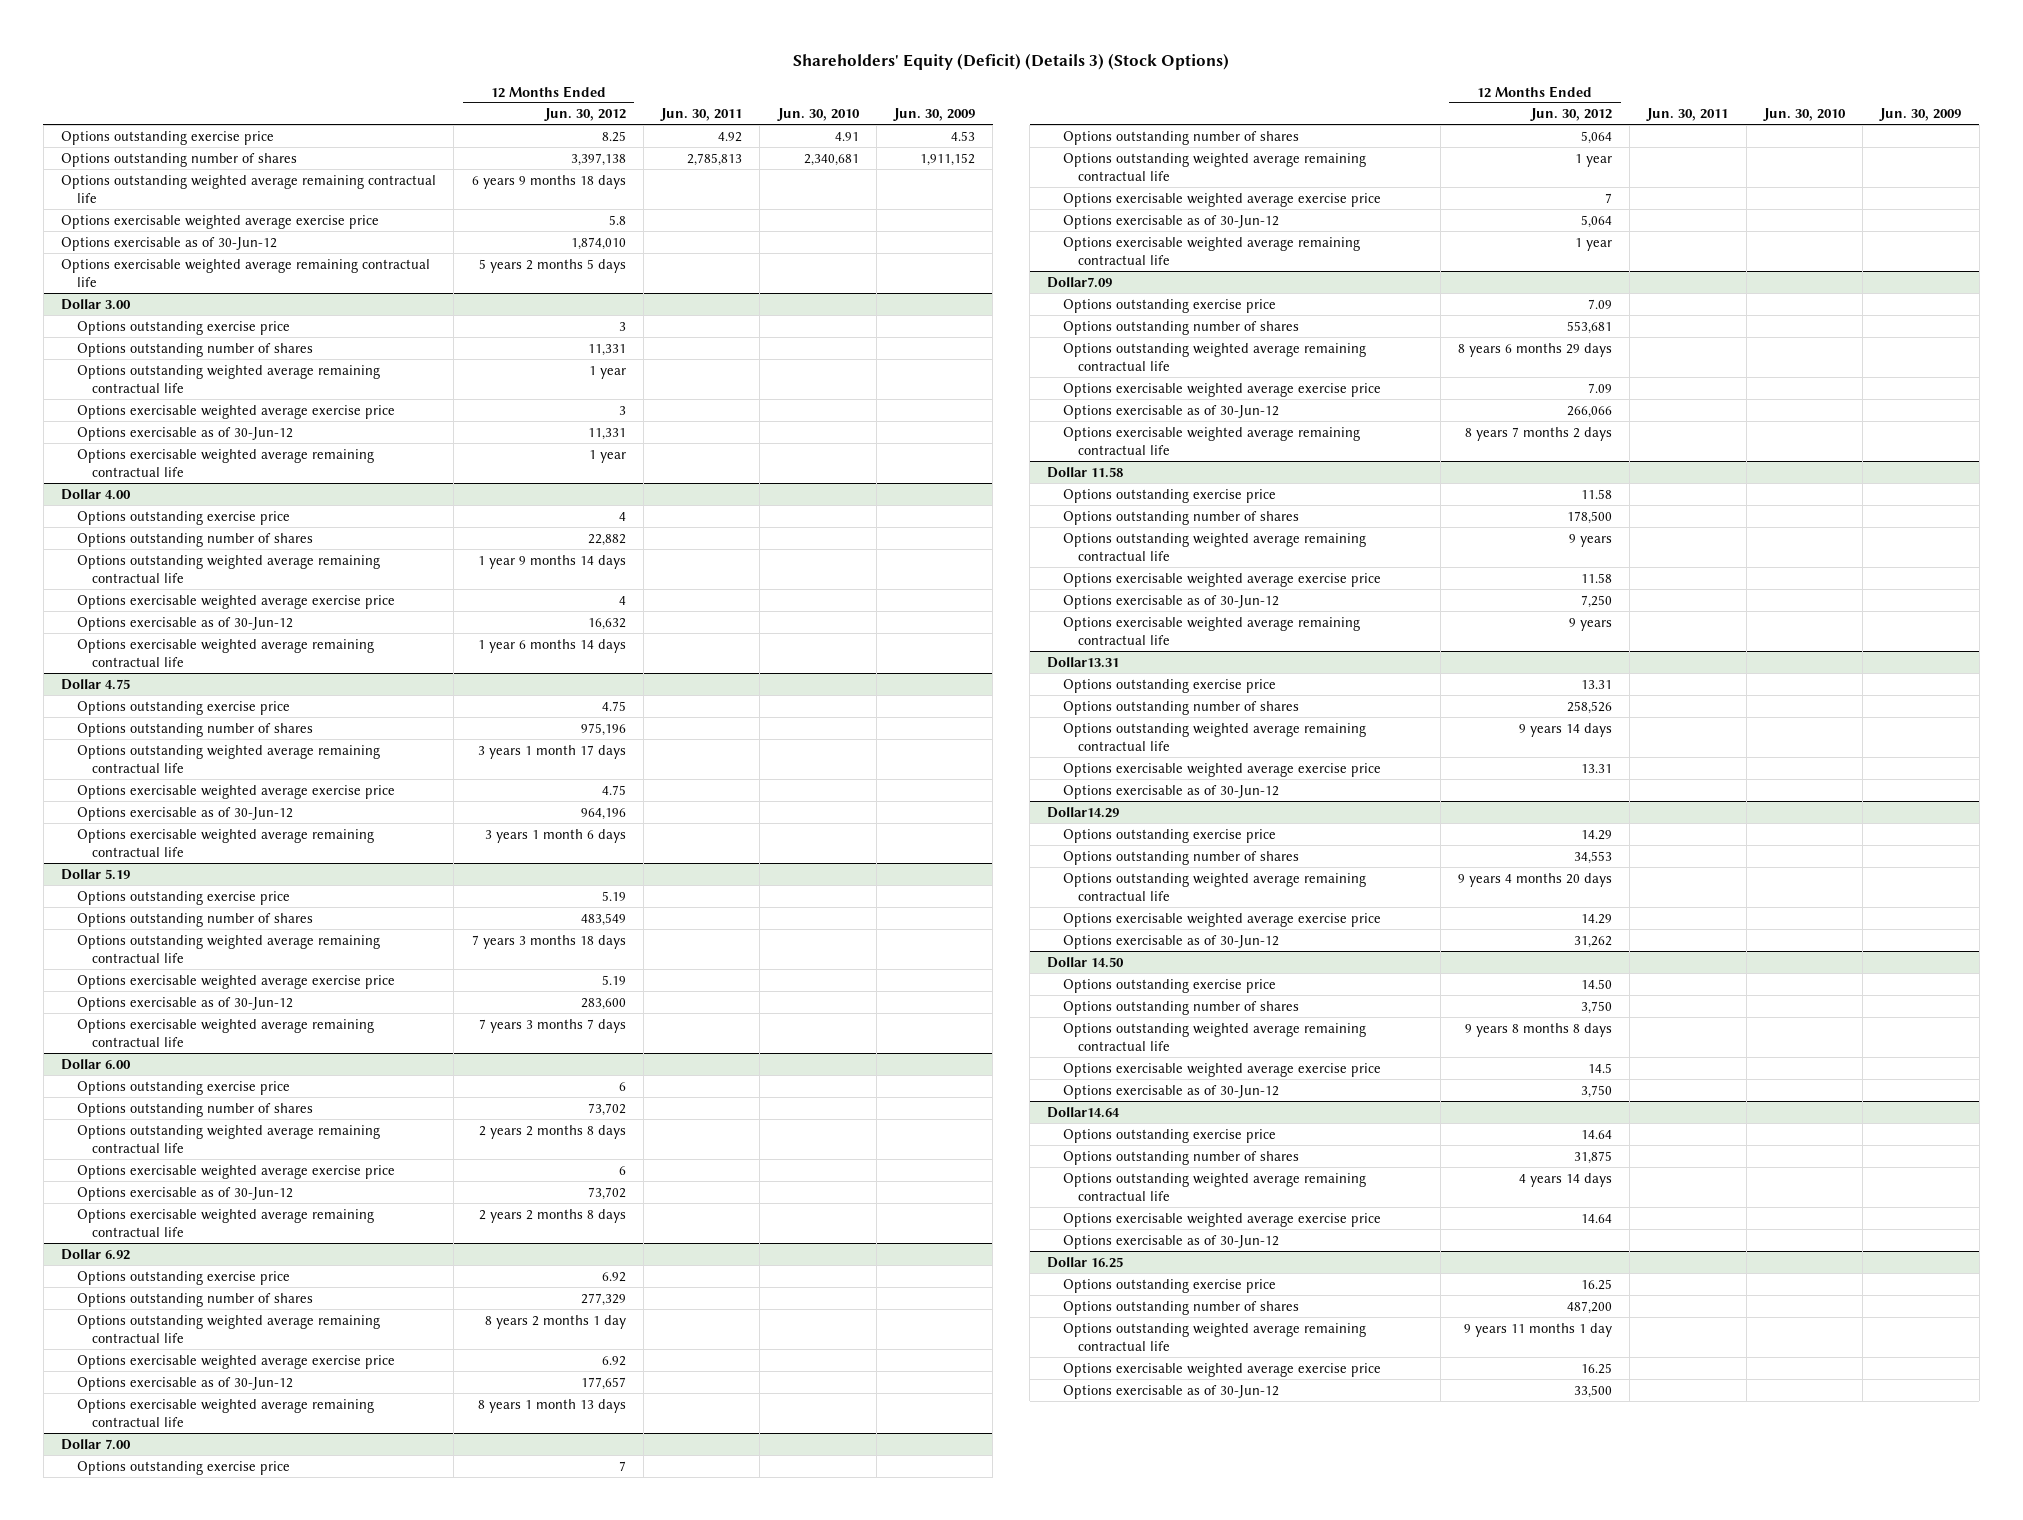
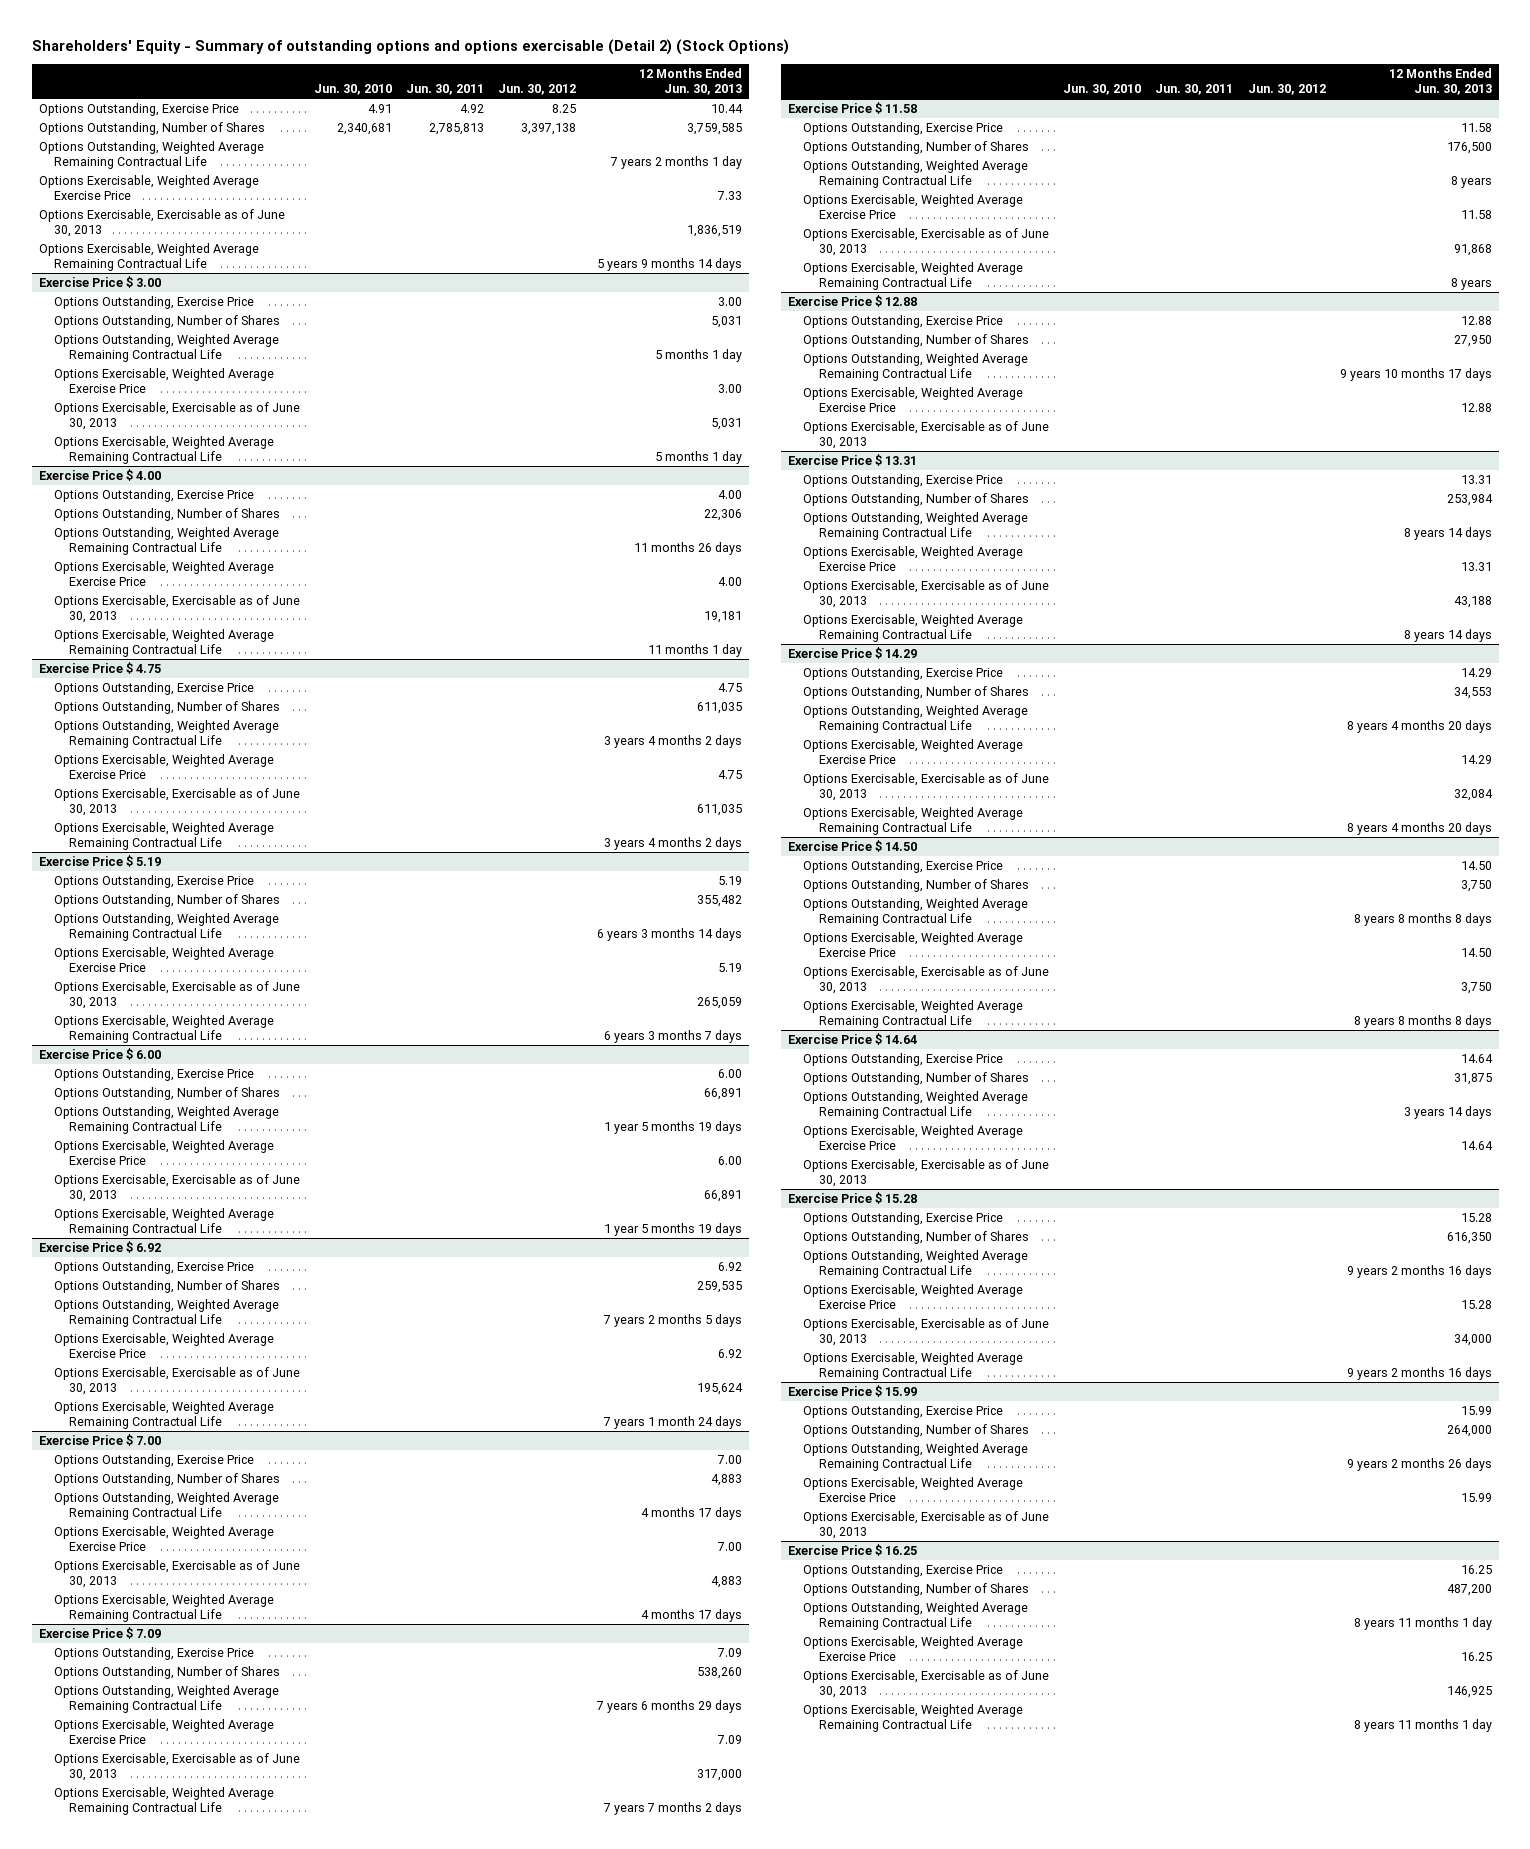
- Shareholders' Equity (Deficit) (Details 3) (Stock Options)
+ Shareholders' Equity - Summary of outstanding options and options exercisable (Detail 2) (Stock Options)
- | 12 Months Ended Jun. 30, 2012 | Jun. 30, 2011 | Jun. 30, 2010 | Jun. 30, 2009
+ | Jun. 30, 2010 | Jun. 30, 2011 | Jun. 30, 2012 | 12 Months Ended Jun. 30, 2013
- Options outstanding exercise price | 8.25 | 4.92 | 4.91 | 4.53
- Options outstanding number of shares | 3,397,138 | 2,785,813 | 2,340,681 | 1,911,152
- Options outstanding weighted average remaining contractual life | 6 years 9 months 18 days | | |
- Options exercisable weighted average exercise price | 5.8 | | |
- Options exercisable as of 30-Jun-12 | 1,874,010 | | |
- Options exercisable weighted average remaining contractual life | 5 years 2 months 5 days | | |
- Dollar 3.00
- Options outstanding exercise price | 3 | | |
- Options outstanding number of shares | 11,331 | | |
- Options outstanding weighted average remaining contractual life | 1 year | | |
- Options exercisable weighted average exercise price | 3 | | |
- Options exercisable as of 30-Jun-12 | 11,331 | | |
- Options exercisable weighted average remaining contractual life | 1 year | | |
- Dollar 4.00
- Options outstanding exercise price | 4 | | |
- Options outstanding number of shares | 22,882 | | |
- Options outstanding weighted average remaining contractual life | 1 year 9 months 14 days | | |
- Options exercisable weighted average exercise price | 4 | | |
- Options exercisable as of 30-Jun-12 | 16,632 | | |
- Options exercisable weighted average remaining contractual life | 1 year 6 months 14 days | | |
- Dollar 4.75
- Options outstanding exercise price | 4.75 | | |
- Options outstanding number of shares | 975,196 | | |
- Options outstanding weighted average remaining contractual life | 3 years 1 month 17 days | | |
- Options exercisable weighted average exercise price | 4.75 | | |
- Options exercisable as of 30-Jun-12 | 964,196 | | |
- Options exercisable weighted average remaining contractual life | 3 years 1 month 6 days | | |
- Dollar 5.19
- Options outstanding exercise price | 5.19 | | |
- Options outstanding number of shares | 483,549 | | |
- Options outstanding weighted average remaining contractual life | 7 years 3 months 18 days | | |
- Options exercisable weighted average exercise price | 5.19 | | |
- Options exercisable as of 30-Jun-12 | 283,600 | | |
- Options exercisable weighted average remaining contractual life | 7 years 3 months 7 days | | |
- Dollar 6.00
- Options outstanding exercise price | 6 | | |
- Options outstanding number of shares | 73,702 | | |
- Options outstanding weighted average remaining contractual life | 2 years 2 months 8 days | | |
- Options exercisable weighted average exercise price | 6 | | |
- Options exercisable as of 30-Jun-12 | 73,702 | | |
- Options exercisable weighted average remaining contractual life | 2 years 2 months 8 days | | |
- Dollar 6.92
- Options outstanding exercise price | 6.92 | | |
- Options outstanding number of shares | 277,329 | | |
- Options outstanding weighted average remaining contractual life | 8 years 2 months 1 day | | |
- Options exercisable weighted average exercise price | 6.92 | | |
- Options exercisable as of 30-Jun-12 | 177,657 | | |
- Options exercisable weighted average remaining contractual life | 8 years 1 month 13 days | | |
- Dollar 7.00
- Options outstanding exercise price | 7 | | |
- Options outstanding number of shares | 5,064 | | |
- Options outstanding weighted average remaining contractual life | 1 year | | |
- Options exercisable weighted average exercise price | 7 | | |
- Options exercisable as of 30-Jun-12 | 5,064 | | |
- Options exercisable weighted average remaining contractual life | 1 year | | |
- Dollar7.09
- Options outstanding exercise price | 7.09 | | |
- Options outstanding number of shares | 553,681 | | |
- Options outstanding weighted average remaining contractual life | 8 years 6 months 29 days | | |
- Options exercisable weighted average exercise price | 7.09 | | |
- Options exercisable as of 30-Jun-12 | 266,066 | | |
- Options exercisable weighted average remaining contractual life | 8 years 7 months 2 days | | |
- Dollar 11.58
- Options outstanding exercise price | 11.58 | | |
- Options outstanding number of shares | 178,500 | | |
- Options outstanding weighted average remaining contractual life | 9 years | | |
- Options exercisable weighted average exercise price | 11.58 | | |
- Options exercisable as of 30-Jun-12 | 7,250 | | |
- Options exercisable weighted average remaining contractual life | 9 years | | |
- Dollar13.31
- Options outstanding exercise price | 13.31 | | |
- Options outstanding number of shares | 258,526 | | |
- Options outstanding weighted average remaining contractual life | 9 years 14 days | | |
- Options exercisable weighted average exercise price | 13.31 | | |
- Options exercisable as of 30-Jun-12
- Dollar14.29
- Options outstanding exercise price | 14.29 | | |
- Options outstanding number of shares | 34,553 | | |
- Options outstanding weighted average remaining contractual life | 9 years 4 months 20 days | | |
- Options exercisable weighted average exercise price | 14.29 | | |
- Options exercisable as of 30-Jun-12 | 31,262 | | |
- Dollar 14.50
- Options outstanding exercise price | 14.50 | | |
- Options outstanding number of shares | 3,750 | | |
- Options outstanding weighted average remaining contractual life | 9 years 8 months 8 days | | |
- Options exercisable weighted average exercise price | 14.5 | | |
- Options exercisable as of 30-Jun-12 | 3,750 | | |
- Dollar14.64
- Options outstanding exercise price | 14.64 | | |
- Options outstanding number of shares | 31,875 | | |
- Options outstanding weighted average remaining contractual life | 4 years 14 days | | |
- Options exercisable weighted average exercise price | 14.64 | | |
- Options exercisable as of 30-Jun-12
- Dollar 16.25
- Options outstanding exercise price | 16.25 | | |
- Options outstanding number of shares | 487,200 | | |
- Options outstanding weighted average remaining contractual life | 9 years 11 months 1 day | | |
- Options exercisable weighted average exercise price | 16.25 | | |
- Options exercisable as of 30-Jun-12 | 33,500 | | |
+ Options Outstanding, Exercise Price | 4.91 | 4.92 | 8.25 | 10.44
+ Options Outstanding, Number of Shares | 2,340,681 | 2,785,813 | 3,397,138 | 3,759,585
+ Options Outstanding, Weighted Average Remaining Contractual Life | | | | 7 years 2 months 1 day
+ Options Exercisable, Weighted Average Exercise Price | | | | 7.33
+ Options Exercisable, Exercisable as of June 30, 2013 | | | | 1,836,519
+ Options Exercisable, Weighted Average Remaining Contractual Life | | | | 5 years 9 months 14 days
+ Exercise Price $ 3.00
+ Options Outstanding, Exercise Price | | | | 3.00
+ Options Outstanding, Number of Shares | | | | 5,031
+ Options Outstanding, Weighted Average Remaining Contractual Life | | | | 5 months 1 day
+ Options Exercisable, Weighted Average Exercise Price | | | | 3.00
+ Options Exercisable, Exercisable as of June 30, 2013 | | | | 5,031
+ Options Exercisable, Weighted Average Remaining Contractual Life | | | | 5 months 1 day
+ Exercise Price $ 4.00
+ Options Outstanding, Exercise Price | | | | 4.00
+ Options Outstanding, Number of Shares | | | | 22,306
+ Options Outstanding, Weighted Average Remaining Contractual Life | | | | 11 months 26 days
+ Options Exercisable, Weighted Average Exercise Price | | | | 4.00
+ Options Exercisable, Exercisable as of June 30, 2013 | | | | 19,181
+ Options Exercisable, Weighted Average Remaining Contractual Life | | | | 11 months 1 day
+ Exercise Price $ 4.75
+ Options Outstanding, Exercise Price | | | | 4.75
+ Options Outstanding, Number of Shares | | | | 611,035
+ Options Outstanding, Weighted Average Remaining Contractual Life | | | | 3 years 4 months 2 days
+ Options Exercisable, Weighted Average Exercise Price | | | | 4.75
+ Options Exercisable, Exercisable as of June 30, 2013 | | | | 611,035
+ Options Exercisable, Weighted Average Remaining Contractual Life | | | | 3 years 4 months 2 days
+ Exercise Price $ 5.19
+ Options Outstanding, Exercise Price | | | | 5.19
+ Options Outstanding, Number of Shares | | | | 355,482
+ Options Outstanding, Weighted Average Remaining Contractual Life | | | | 6 years 3 months 14 days
+ Options Exercisable, Weighted Average Exercise Price | | | | 5.19
+ Options Exercisable, Exercisable as of June 30, 2013 | | | | 265,059
+ Options Exercisable, Weighted Average Remaining Contractual Life | | | | 6 years 3 months 7 days
+ Exercise Price $ 6.00
+ Options Outstanding, Exercise Price | | | | 6.00
+ Options Outstanding, Number of Shares | | | | 66,891
+ Options Outstanding, Weighted Average Remaining Contractual Life | | | | 1 year 5 months 19 days
+ Options Exercisable, Weighted Average Exercise Price | | | | 6.00
+ Options Exercisable, Exercisable as of June 30, 2013 | | | | 66,891
+ Options Exercisable, Weighted Average Remaining Contractual Life | | | | 1 year 5 months 19 days
+ Exercise Price $ 6.92
+ Options Outstanding, Exercise Price | | | | 6.92
+ Options Outstanding, Number of Shares | | | | 259,535
+ Options Outstanding, Weighted Average Remaining Contractual Life | | | | 7 years 2 months 5 days
+ Options Exercisable, Weighted Average Exercise Price | | | | 6.92
+ Options Exercisable, Exercisable as of June 30, 2013 | | | | 195,624
+ Options Exercisable, Weighted Average Remaining Contractual Life | | | | 7 years 1 month 24 days
+ Exercise Price $ 7.00
+ Options Outstanding, Exercise Price | | | | 7.00
+ Options Outstanding, Number of Shares | | | | 4,883
+ Options Outstanding, Weighted Average Remaining Contractual Life | | | | 4 months 17 days
+ Options Exercisable, Weighted Average Exercise Price | | | | 7.00
+ Options Exercisable, Exercisable as of June 30, 2013 | | | | 4,883
+ Options Exercisable, Weighted Average Remaining Contractual Life | | | | 4 months 17 days
+ Exercise Price $ 7.09
+ Options Outstanding, Exercise Price | | | | 7.09
+ Options Outstanding, Number of Shares | | | | 538,260
+ Options Outstanding, Weighted Average Remaining Contractual Life | | | | 7 years 6 months 29 days
+ Options Exercisable, Weighted Average Exercise Price | | | | 7.09
+ Options Exercisable, Exercisable as of June 30, 2013 | | | | 317,000
+ Options Exercisable, Weighted Average Remaining Contractual Life | | | | 7 years 7 months 2 days
+ Exercise Price $ 11.58
+ Options Outstanding, Exercise Price | | | | 11.58
+ Options Outstanding, Number of Shares | | | | 176,500
+ Options Outstanding, Weighted Average Remaining Contractual Life | | | | 8 years
+ Options Exercisable, Weighted Average Exercise Price | | | | 11.58
+ Options Exercisable, Exercisable as of June 30, 2013 | | | | 91,868
+ Options Exercisable, Weighted Average Remaining Contractual Life | | | | 8 years
+ Exercise Price $ 12.88
+ Options Outstanding, Exercise Price | | | | 12.88
+ Options Outstanding, Number of Shares | | | | 27,950
+ Options Outstanding, Weighted Average Remaining Contractual Life | | | | 9 years 10 months 17 days
+ Options Exercisable, Weighted Average Exercise Price | | | | 12.88
+ Options Exercisable, Exercisable as of June 30, 2013
+ Exercise Price $ 13.31
+ Options Outstanding, Exercise Price | | | | 13.31
+ Options Outstanding, Number of Shares | | | | 253,984
+ Options Outstanding, Weighted Average Remaining Contractual Life | | | | 8 years 14 days
+ Options Exercisable, Weighted Average Exercise Price | | | | 13.31
+ Options Exercisable, Exercisable as of June 30, 2013 | | | | 43,188
+ Options Exercisable, Weighted Average Remaining Contractual Life | | | | 8 years 14 days
+ Exercise Price $ 14.29
+ Options Outstanding, Exercise Price | | | | 14.29
+ Options Outstanding, Number of Shares | | | | 34,553
+ Options Outstanding, Weighted Average Remaining Contractual Life | | | | 8 years 4 months 20 days
+ Options Exercisable, Weighted Average Exercise Price | | | | 14.29
+ Options Exercisable, Exercisable as of June 30, 2013 | | | | 32,084
+ Options Exercisable, Weighted Average Remaining Contractual Life | | | | 8 years 4 months 20 days
+ Exercise Price $ 14.50
+ Options Outstanding, Exercise Price | | | | 14.50
+ Options Outstanding, Number of Shares | | | | 3,750
+ Options Outstanding, Weighted Average Remaining Contractual Life | | | | 8 years 8 months 8 days
+ Options Exercisable, Weighted Average Exercise Price | | | | 14.50
+ Options Exercisable, Exercisable as of June 30, 2013 | | | | 3,750
+ Options Exercisable, Weighted Average Remaining Contractual Life | | | | 8 years 8 months 8 days
+ Exercise Price $ 14.64
+ Options Outstanding, Exercise Price | | | | 14.64
+ Options Outstanding, Number of Shares | | | | 31,875
+ Options Outstanding, Weighted Average Remaining Contractual Life | | | | 3 years 14 days
+ Options Exercisable, Weighted Average Exercise Price | | | | 14.64
+ Options Exercisable, Exercisable as of June 30, 2013
+ Exercise Price $ 15.28
+ Options Outstanding, Exercise Price | | | | 15.28
+ Options Outstanding, Number of Shares | | | | 616,350
+ Options Outstanding, Weighted Average Remaining Contractual Life | | | | 9 years 2 months 16 days
+ Options Exercisable, Weighted Average Exercise Price | | | | 15.28
+ Options Exercisable, Exercisable as of June 30, 2013 | | | | 34,000
+ Options Exercisable, Weighted Average Remaining Contractual Life | | | | 9 years 2 months 16 days
+ Exercise Price $ 15.99
+ Options Outstanding, Exercise Price | | | | 15.99
+ Options Outstanding, Number of Shares | | | | 264,000
+ Options Outstanding, Weighted Average Remaining Contractual Life | | | | 9 years 2 months 26 days
+ Options Exercisable, Weighted Average Exercise Price | | | | 15.99
+ Options Exercisable, Exercisable as of June 30, 2013
+ Exercise Price $ 16.25
+ Options Outstanding, Exercise Price | | | | 16.25
+ Options Outstanding, Number of Shares | | | | 487,200
+ Options Outstanding, Weighted Average Remaining Contractual Life | | | | 8 years 11 months 1 day
+ Options Exercisable, Weighted Average Exercise Price | | | | 16.25
+ Options Exercisable, Exercisable as of June 30, 2013 | | | | 146,925
+ Options Exercisable, Weighted Average Remaining Contractual Life | | | | 8 years 11 months 1 day

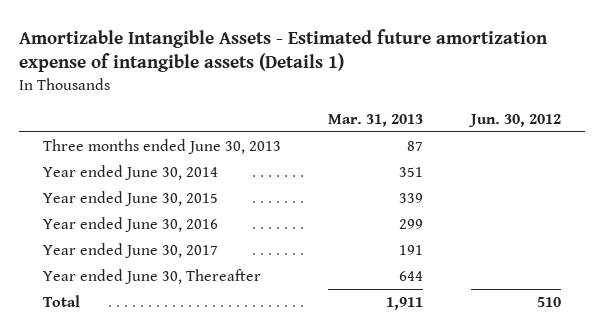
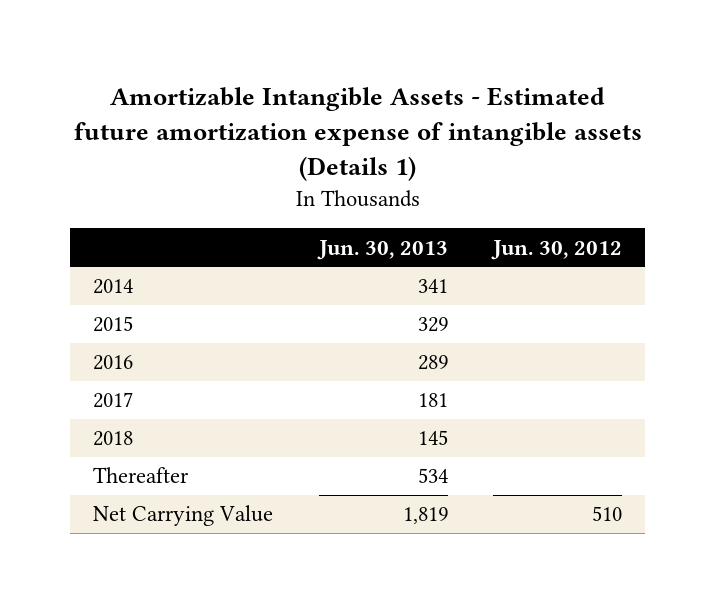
- | Mar. 31, 2013 | Jun. 30, 2012
+ | Jun. 30, 2013 | Jun. 30, 2012
- Three months ended June 30, 2013 | 87 |
- Year ended June 30, 2014 | 351 |
- Year ended June 30, 2015 | 339 |
- Year ended June 30, 2016 | 299 |
- Year ended June 30, 2017 | 191 |
- Year ended June 30, Thereafter | 644 |
- Total | 1,911 | 510
+ 2014 | 341 |
+ 2015 | 329 |
+ 2016 | 289 |
+ 2017 | 181 |
+ 2018 | 145 |
+ Thereafter | 534 |
+ Net Carrying Value | 1,819 | 510

